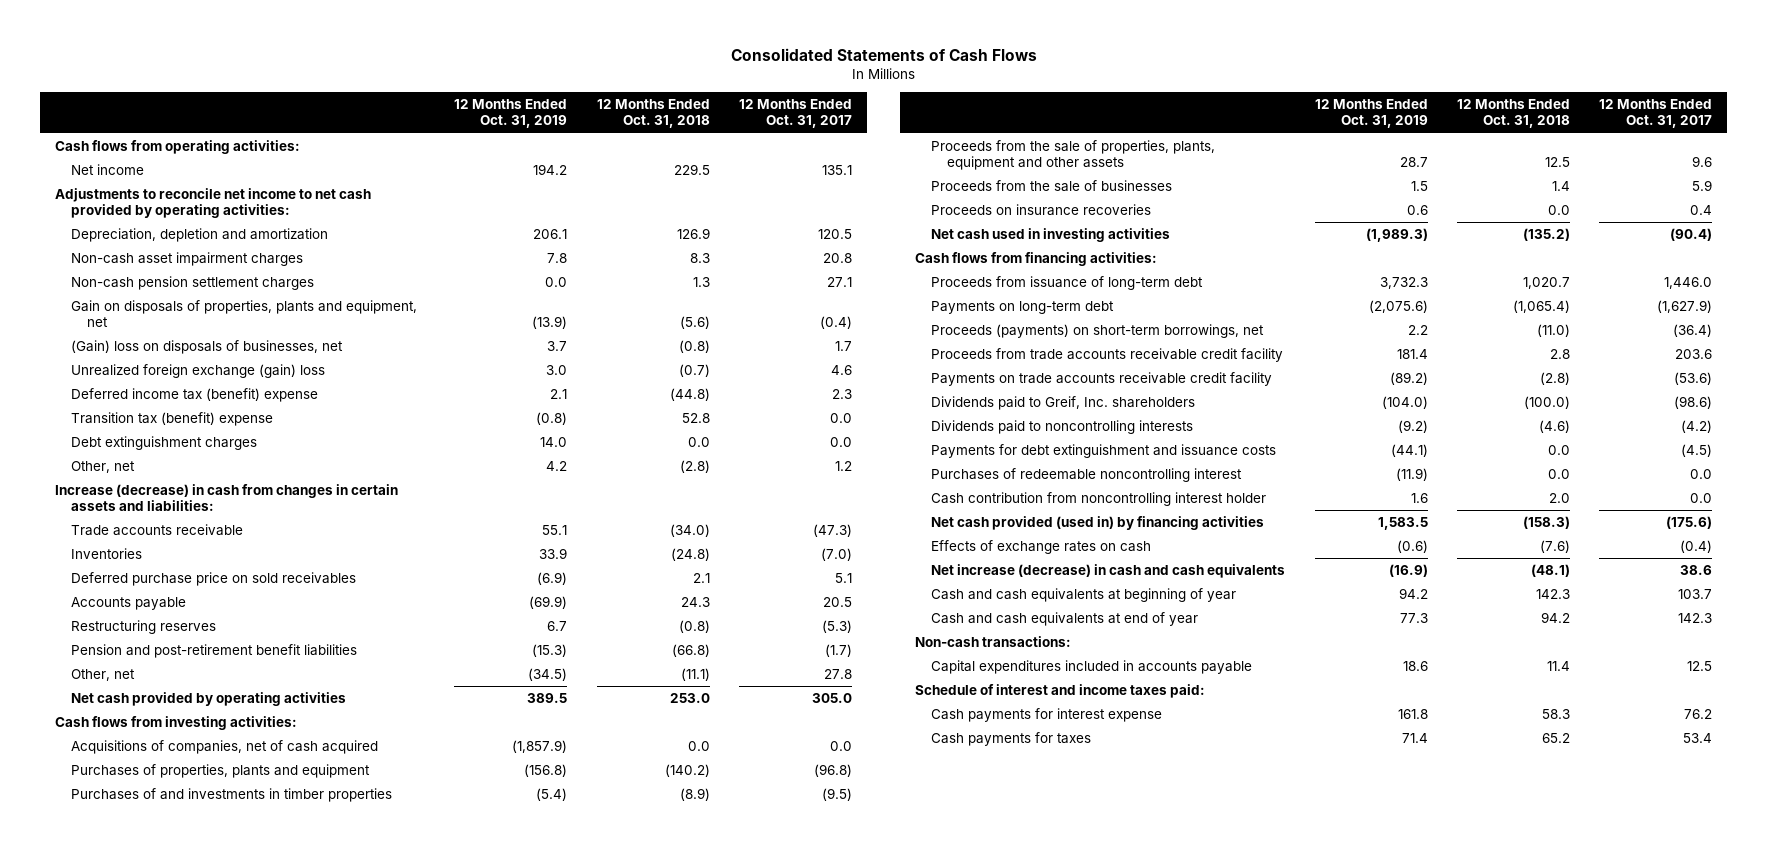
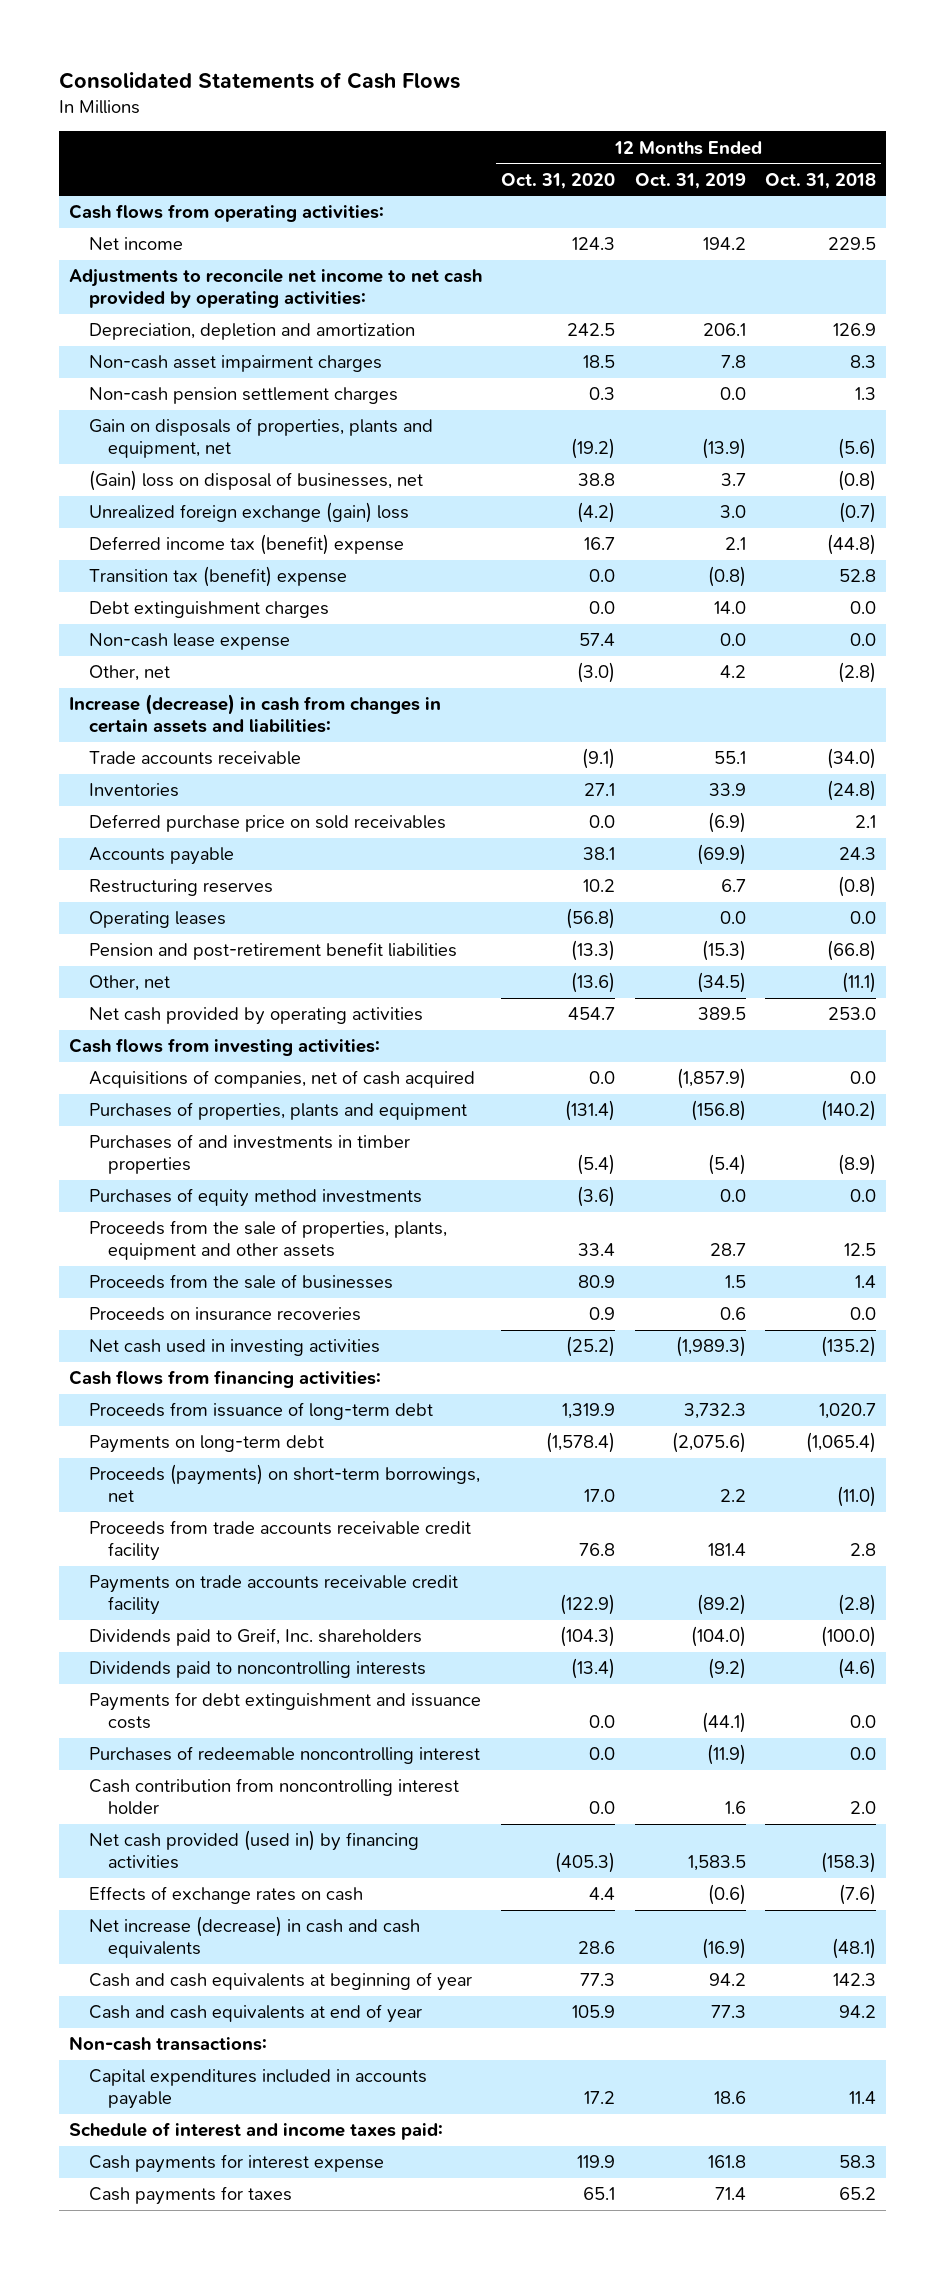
- | 12 Months Ended Oct. 31, 2019 | 12 Months Ended Oct. 31, 2018 | 12 Months Ended Oct. 31, 2017
+ | 12 Months Ended Oct. 31, 2020 | 12 Months Ended Oct. 31, 2019 | 12 Months Ended Oct. 31, 2018
- (Gain) loss on disposals of businesses, net | 3.7 | (0.8) | 1.7
+ (Gain) loss on disposal of businesses, net | 38.8 | 3.7 | (0.8)
+ Non-cash lease expense | 57.4 | 0.0 | 0.0
+ Operating leases | (56.8) | 0.0 | 0.0
+ Purchases of equity method investments | (3.6) | 0.0 | 0.0

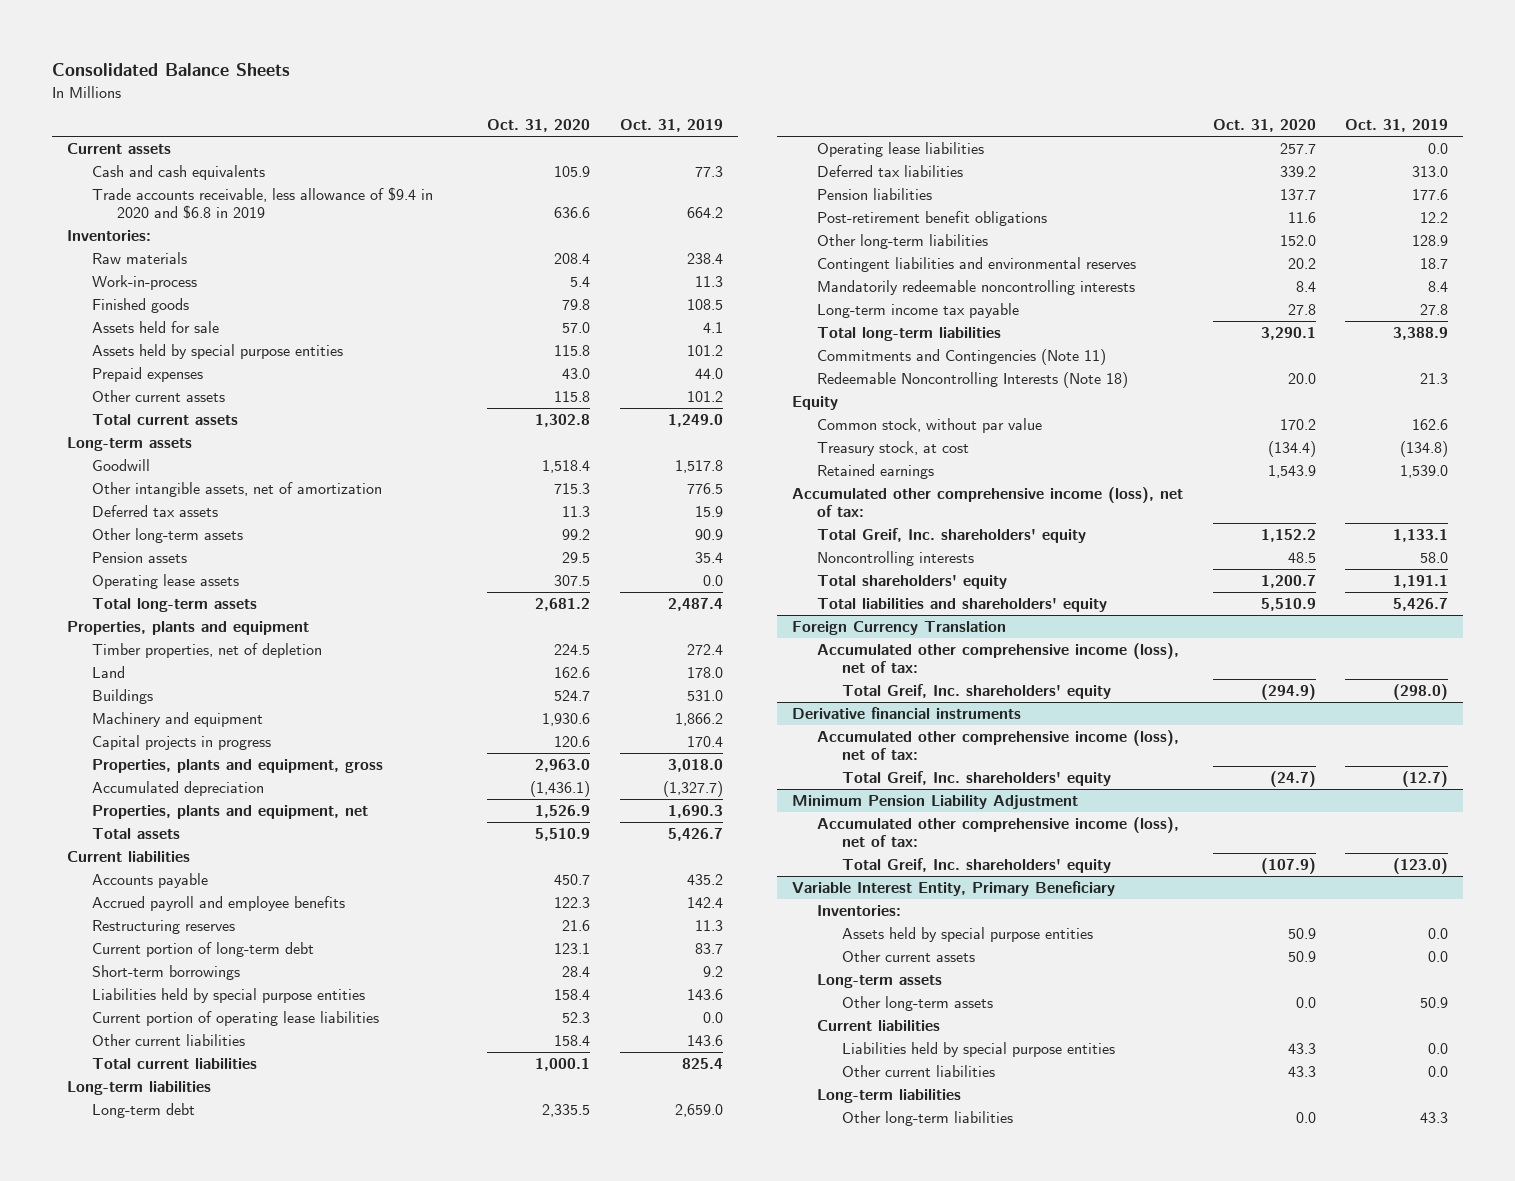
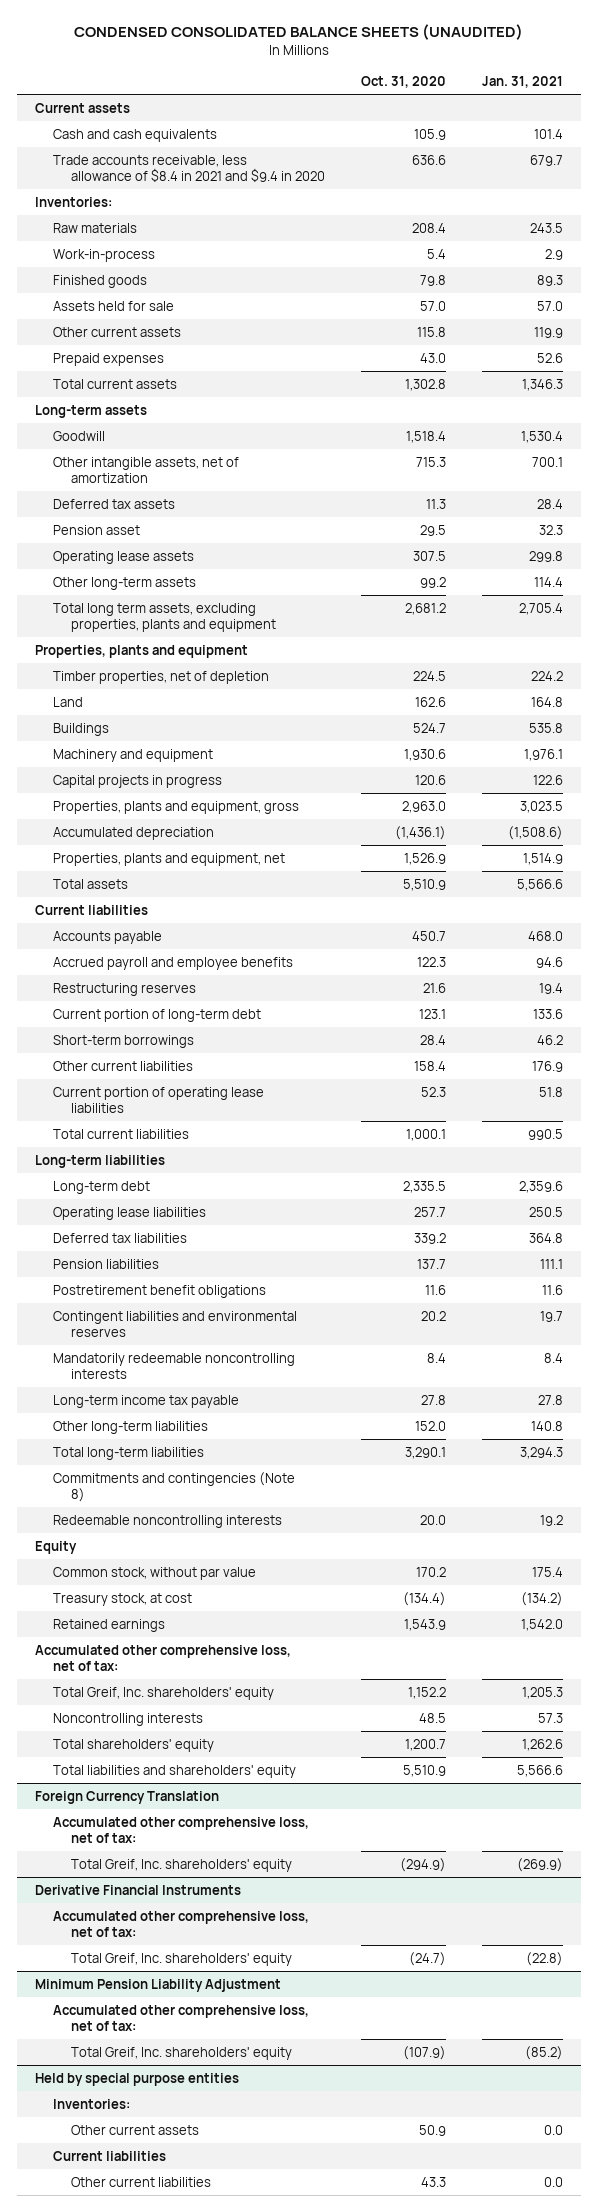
- Consolidated Balance Sheets
+ CONDENSED CONSOLIDATED BALANCE SHEETS (UNAUDITED)
- | Oct. 31, 2020 | Oct. 31, 2019
+ | Oct. 31, 2020 | Jan. 31, 2021
- Trade accounts receivable, less allowance of $9.4 in 2020 and $6.8 in 2019 | 636.6 | 664.2
+ Trade accounts receivable, less allowance of $8.4 in 2021 and $9.4 in 2020 | 636.6 | 679.7
- Assets held by special purpose entities | 115.8 | 101.2
moved down: Prepaid expenses | 43.0 | 52.6
- Pension assets | 29.5 | 35.4
+ Pension asset | 29.5 | 32.3
- Total long-term assets | 2,681.2 | 2,487.4
moved down: Other long-term assets | 99.2 | 114.4
+ Total long term assets, excluding properties, plants and equipment | 2,681.2 | 2,705.4
- Liabilities held by special purpose entities | 158.4 | 143.6
moved down: Current portion of operating lease liabilities | 52.3 | 51.8
- Post-retirement benefit obligations | 11.6 | 12.2
+ Postretirement benefit obligations | 11.6 | 11.6
moved down: Other long-term liabilities | 152.0 | 140.8
- Commitments and Contingencies (Note 11)
- Redeemable Noncontrolling Interests (Note 18) | 20.0 | 21.3
+ Commitments and contingencies (Note 8)
+ Redeemable noncontrolling interests | 20.0 | 19.2
- Accumulated other comprehensive income (loss), net of tax:
+ Accumulated other comprehensive loss, net of tax:
@ Foreign Currency Translation
- Accumulated other comprehensive income (loss), net of tax:
+ Accumulated other comprehensive loss, net of tax:
- Derivative financial instruments
- Accumulated other comprehensive income (loss), net of tax:
+ Derivative Financial Instruments
+ Accumulated other comprehensive loss, net of tax:
@ Minimum Pension Liability Adjustment
- Accumulated other comprehensive income (loss), net of tax:
+ Accumulated other comprehensive loss, net of tax:
- Variable Interest Entity, Primary Beneficiary
+ Held by special purpose entities
- Assets held by special purpose entities | 50.9 | 0.0
- Long-term assets
- Other long-term assets | 0.0 | 50.9
- Liabilities held by special purpose entities | 43.3 | 0.0
- Long-term liabilities
- Other long-term liabilities | 0.0 | 43.3

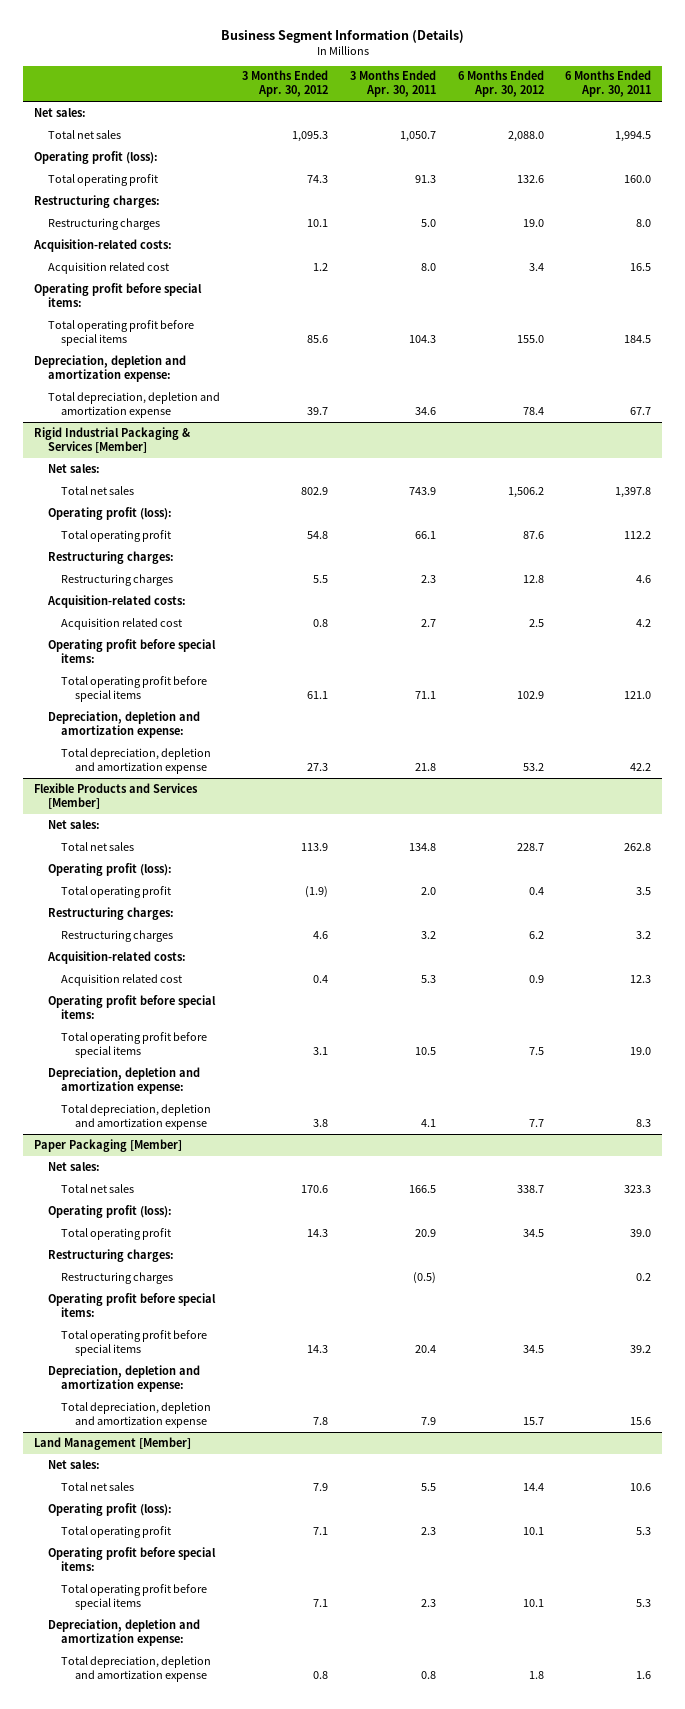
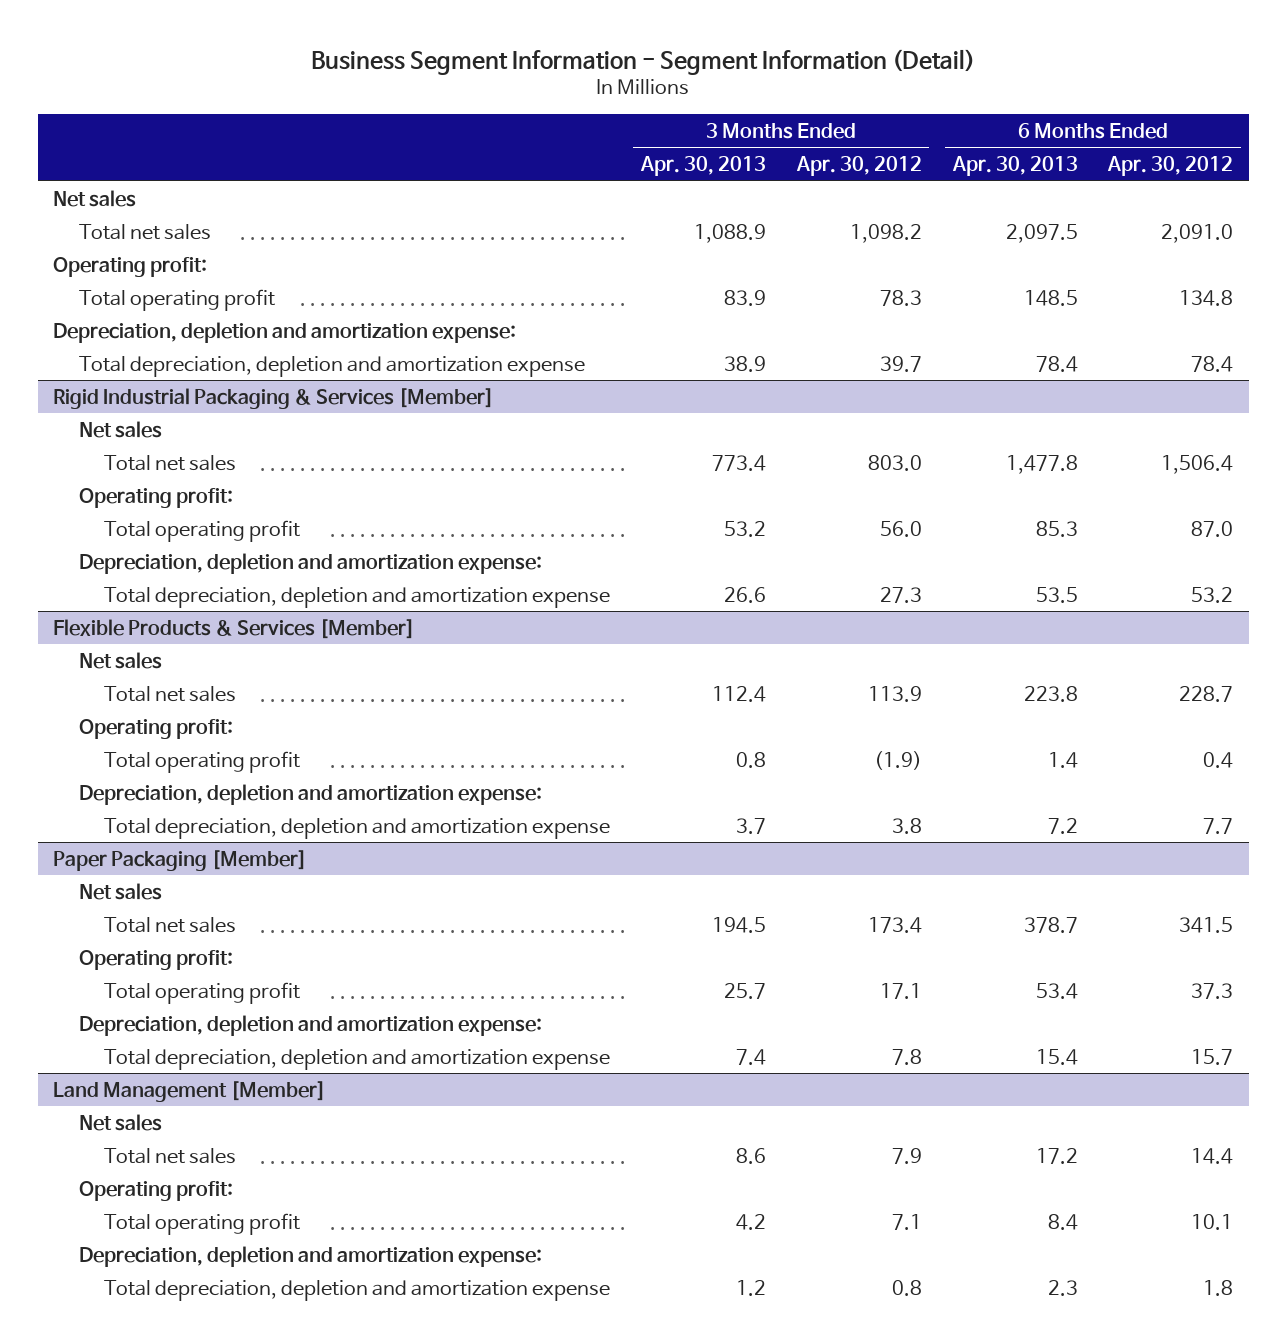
- Business Segment Information (Details)
+ Business Segment Information - Segment Information (Detail)
- | 3 Months Ended Apr. 30, 2012 | 3 Months Ended Apr. 30, 2011 | 6 Months Ended Apr. 30, 2012 | 6 Months Ended Apr. 30, 2011
+ | 3 Months Ended Apr. 30, 2013 | 3 Months Ended Apr. 30, 2012 | 6 Months Ended Apr. 30, 2013 | 6 Months Ended Apr. 30, 2012
- Net sales:
- Total net sales | 1,095.3 | 1,050.7 | 2,088.0 | 1,994.5
- Operating profit (loss):
- Total operating profit | 74.3 | 91.3 | 132.6 | 160.0
- Restructuring charges:
- Restructuring charges | 10.1 | 5.0 | 19.0 | 8.0
- Acquisition-related costs:
- Acquisition related cost | 1.2 | 8.0 | 3.4 | 16.5
- Operating profit before special items:
- Total operating profit before special items | 85.6 | 104.3 | 155.0 | 184.5
+ Net sales
+ Total net sales | 1,088.9 | 1,098.2 | 2,097.5 | 2,091.0
+ Operating profit:
+ Total operating profit | 83.9 | 78.3 | 148.5 | 134.8
@ Rigid Industrial Packaging & Services [Member]
- Net sales:
- Total net sales | 802.9 | 743.9 | 1,506.2 | 1,397.8
- Operating profit (loss):
- Total operating profit | 54.8 | 66.1 | 87.6 | 112.2
- Restructuring charges:
- Restructuring charges | 5.5 | 2.3 | 12.8 | 4.6
- Acquisition-related costs:
- Acquisition related cost | 0.8 | 2.7 | 2.5 | 4.2
- Operating profit before special items:
- Total operating profit before special items | 61.1 | 71.1 | 102.9 | 121.0
+ Net sales
+ Total net sales | 773.4 | 803.0 | 1,477.8 | 1,506.4
+ Operating profit:
+ Total operating profit | 53.2 | 56.0 | 85.3 | 87.0
- Flexible Products and Services [Member]
- Net sales:
+ Flexible Products & Services [Member]
+ Net sales
- Operating profit (loss):
+ Operating profit:
- Restructuring charges:
- Restructuring charges | 4.6 | 3.2 | 6.2 | 3.2
- Acquisition-related costs:
- Acquisition related cost | 0.4 | 5.3 | 0.9 | 12.3
- Operating profit before special items:
- Total operating profit before special items | 3.1 | 10.5 | 7.5 | 19.0
@ Paper Packaging [Member]
- Net sales:
- Total net sales | 170.6 | 166.5 | 338.7 | 323.3
- Operating profit (loss):
- Total operating profit | 14.3 | 20.9 | 34.5 | 39.0
- Restructuring charges:
- Restructuring charges | | (0.5) | | 0.2
- Operating profit before special items:
- Total operating profit before special items | 14.3 | 20.4 | 34.5 | 39.2
+ Net sales
+ Total net sales | 194.5 | 173.4 | 378.7 | 341.5
+ Operating profit:
+ Total operating profit | 25.7 | 17.1 | 53.4 | 37.3
@ Land Management [Member]
- Net sales:
+ Net sales
- Operating profit (loss):
+ Operating profit:
- Operating profit before special items:
- Total operating profit before special items | 7.1 | 2.3 | 10.1 | 5.3

